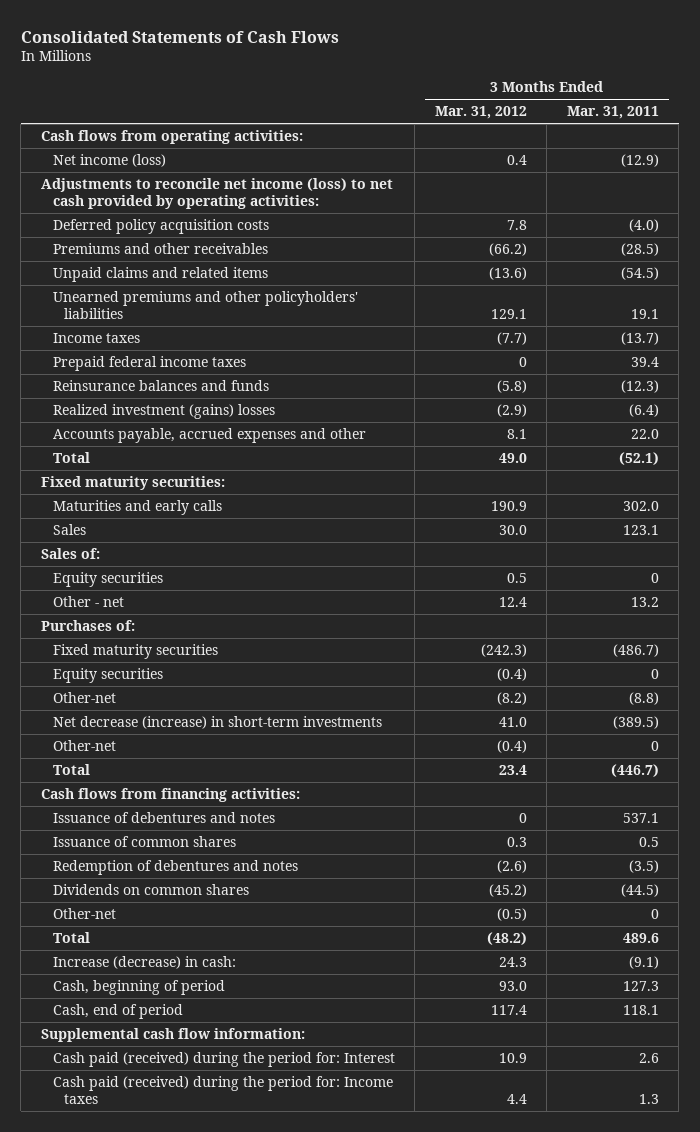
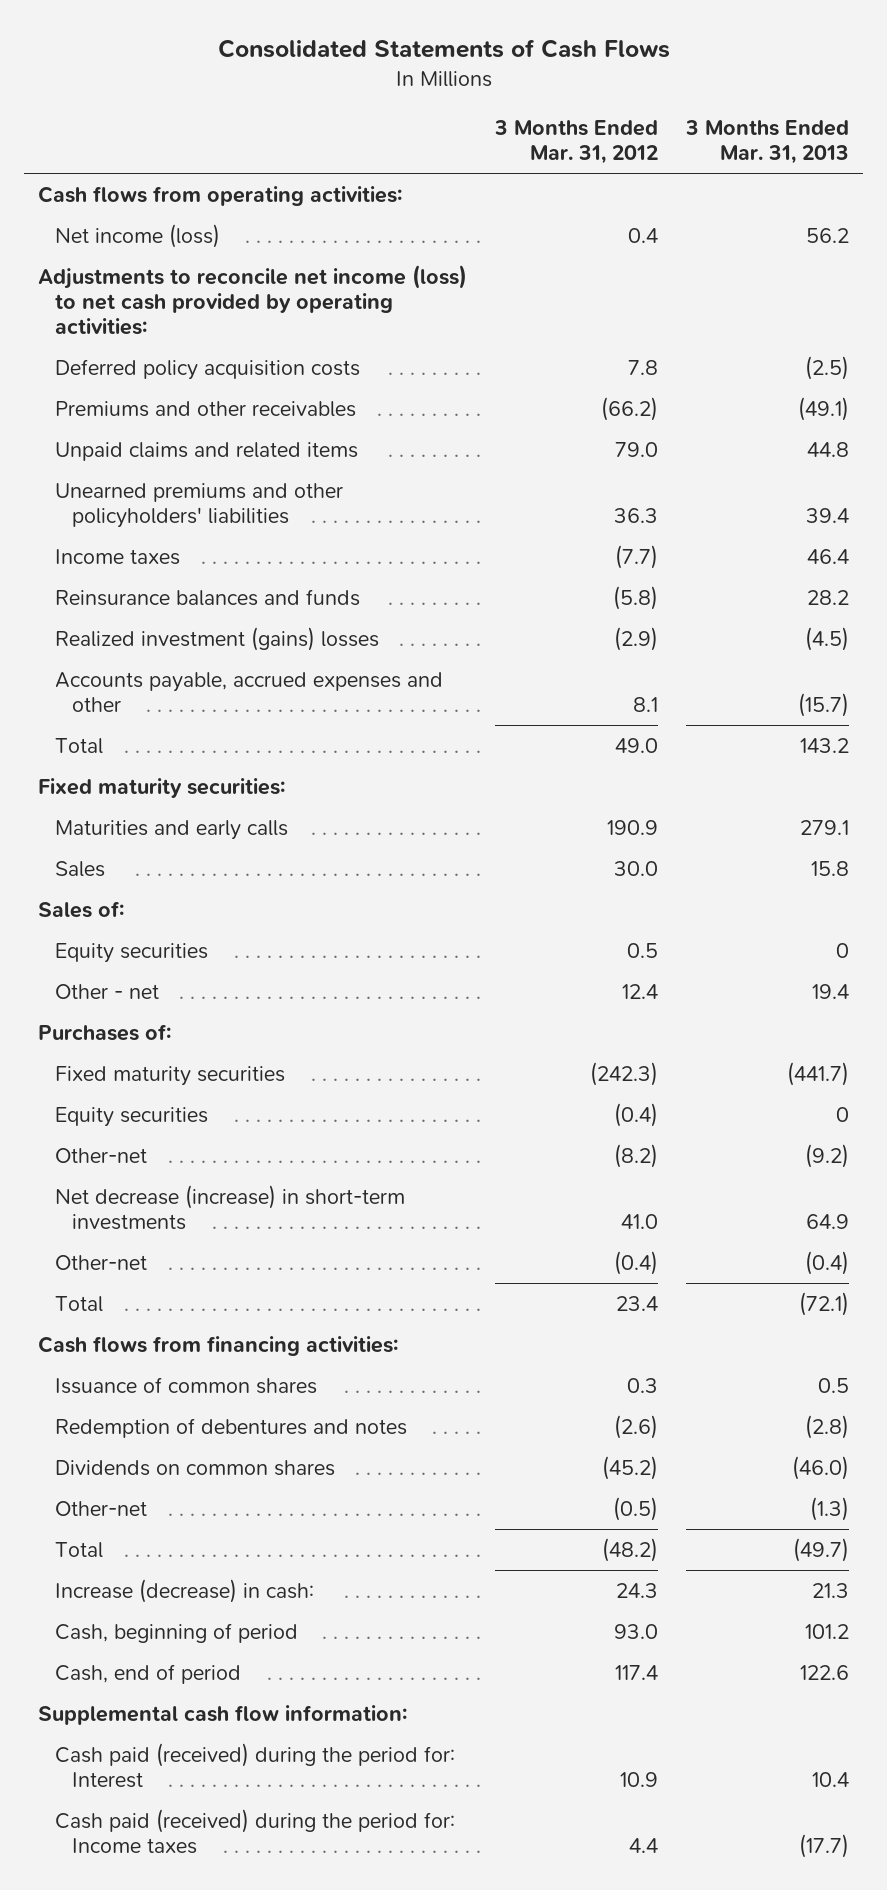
- | 3 Months Ended Mar. 31, 2012 | 3 Months Ended Mar. 31, 2011
+ | 3 Months Ended Mar. 31, 2012 | 3 Months Ended Mar. 31, 2013
- Unpaid claims and related items | (13.6) | (54.5)
- Unearned premiums and other policyholders' liabilities | 129.1 | 19.1
+ Unpaid claims and related items | 79.0 | 44.8
+ Unearned premiums and other policyholders' liabilities | 36.3 | 39.4
- Prepaid federal income taxes | 0 | 39.4
- Issuance of debentures and notes | 0 | 537.1

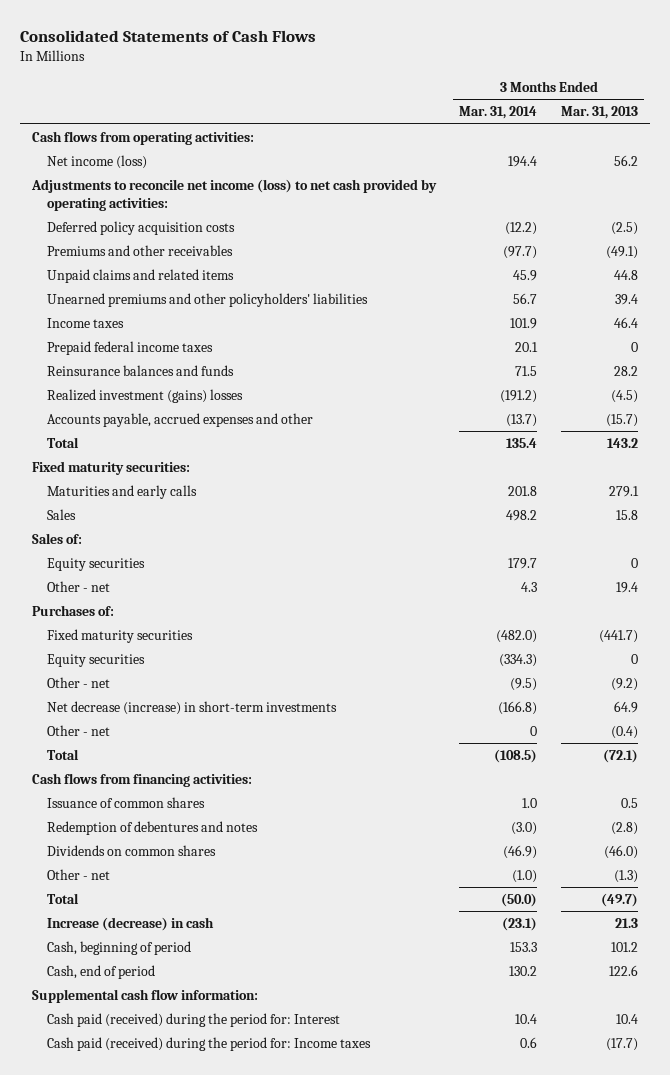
- | 3 Months Ended Mar. 31, 2012 | 3 Months Ended Mar. 31, 2013
+ | 3 Months Ended Mar. 31, 2014 | 3 Months Ended Mar. 31, 2013
+ Prepaid federal income taxes | 20.1 | 0
- Other-net | (8.2) | (9.2)
+ Other - net | (9.5) | (9.2)
- Other-net | (0.4) | (0.4)
+ Other - net | 0 | (0.4)
- Other-net | (0.5) | (1.3)
+ Other - net | (1.0) | (1.3)
- Increase (decrease) in cash: | 24.3 | 21.3
+ Increase (decrease) in cash | (23.1) | 21.3

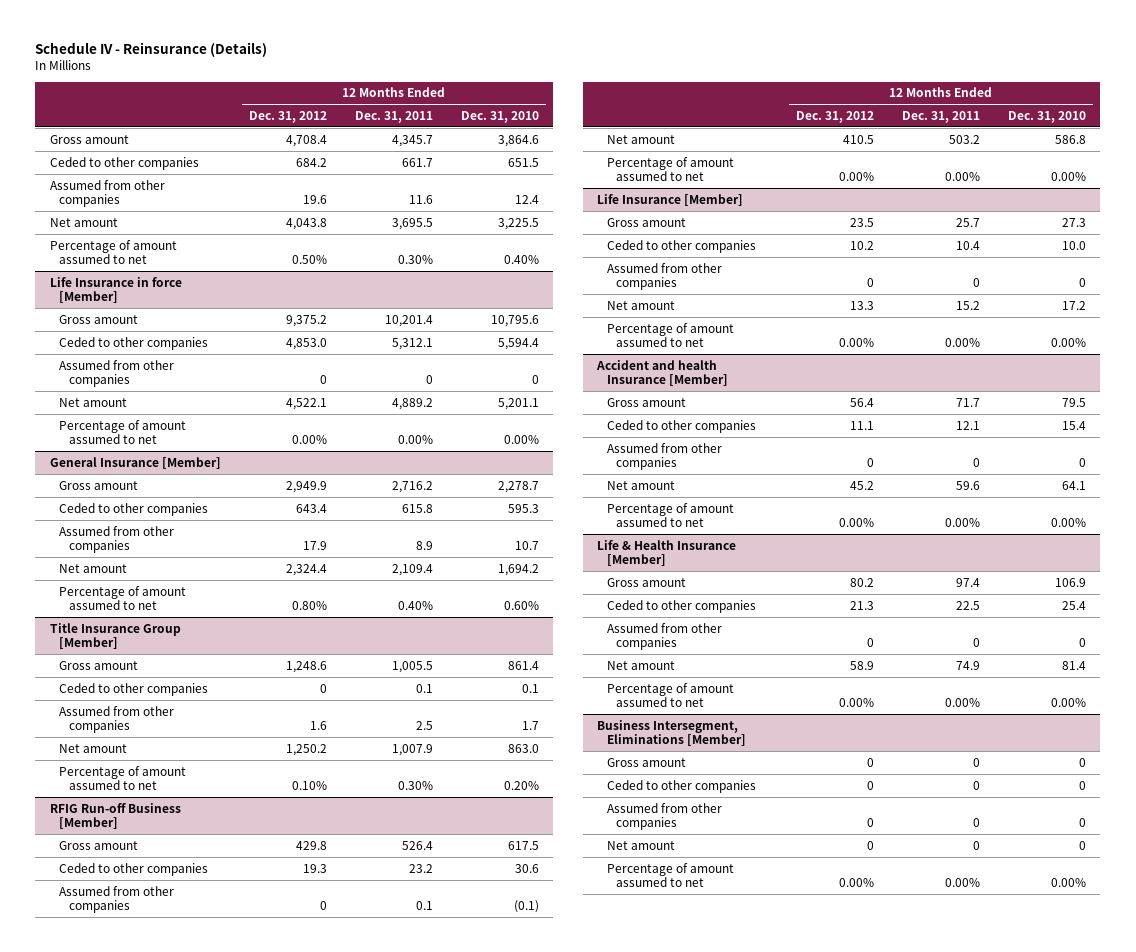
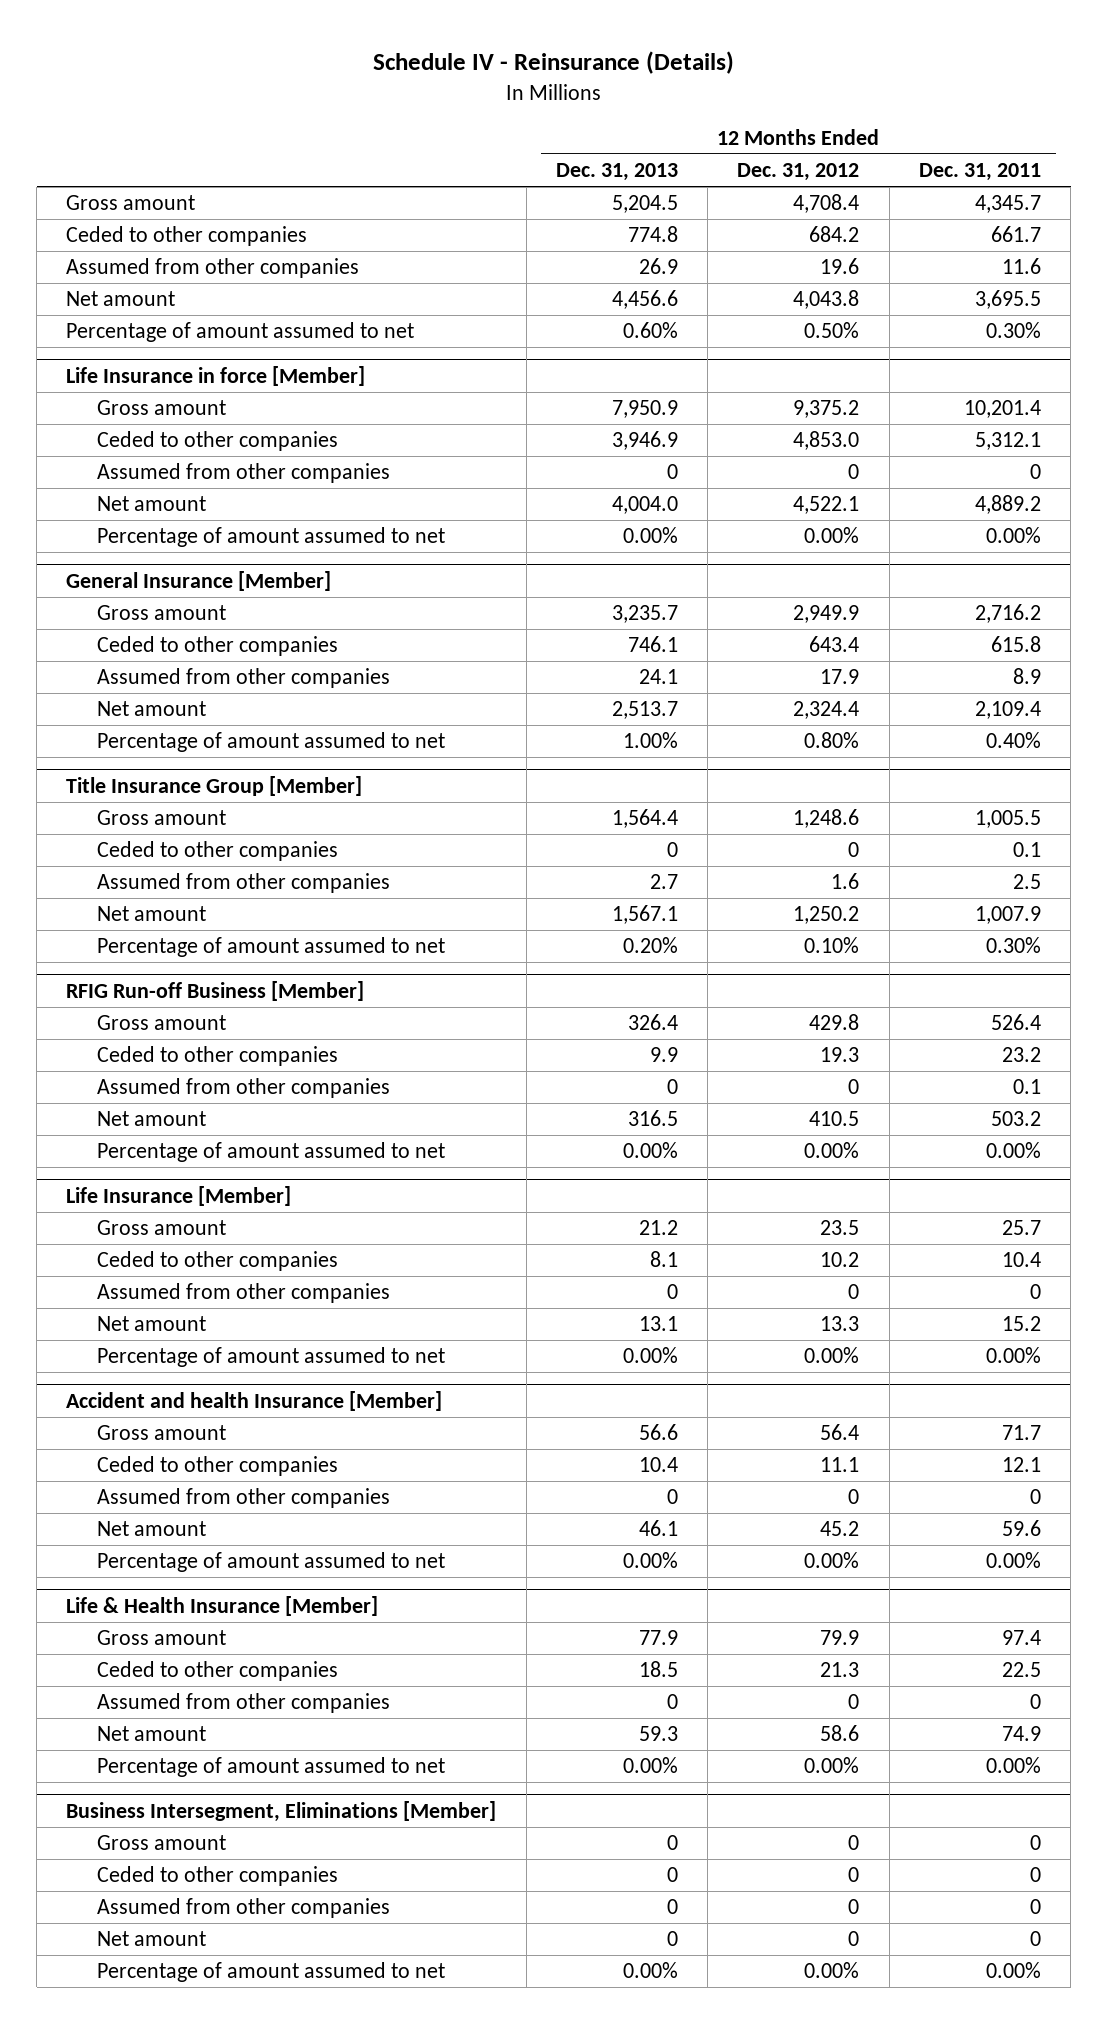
- | 12 Months Ended Dec. 31, 2012 | 12 Months Ended Dec. 31, 2011 | 12 Months Ended Dec. 31, 2010
+ | 12 Months Ended Dec. 31, 2013 | 12 Months Ended Dec. 31, 2012 | 12 Months Ended Dec. 31, 2011
@ Life & Health Insurance [Member]
- Gross amount | 80.2 | 97.4 | 106.9
+ Gross amount | 77.9 | 79.9 | 97.4
- Net amount | 58.9 | 74.9 | 81.4
+ Net amount | 59.3 | 58.6 | 74.9

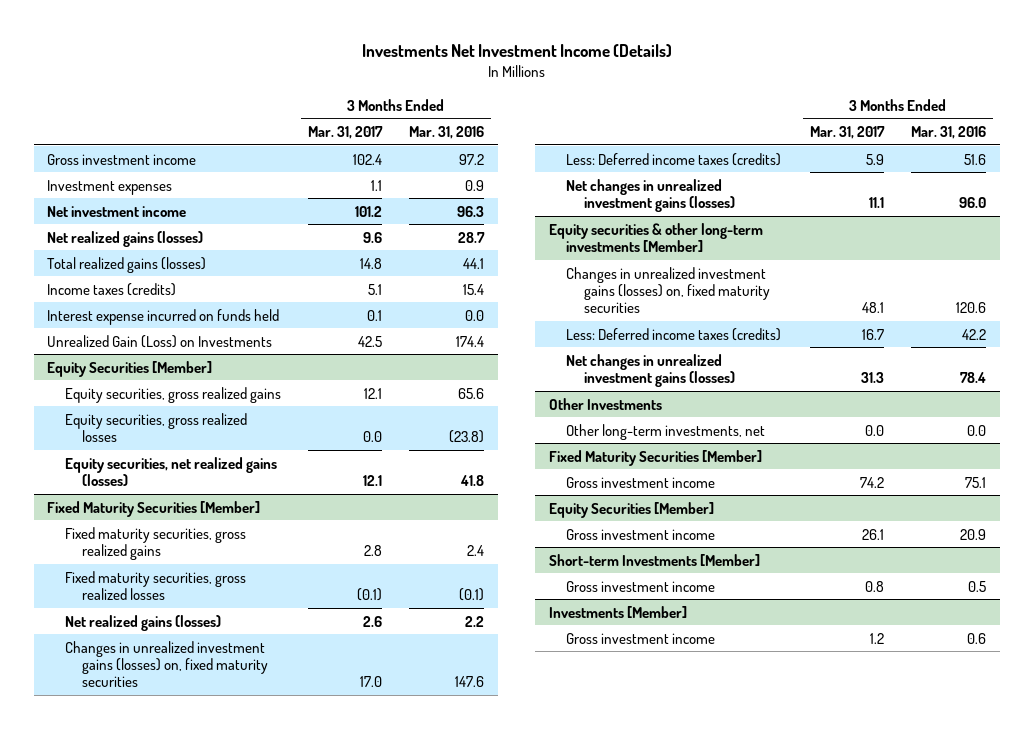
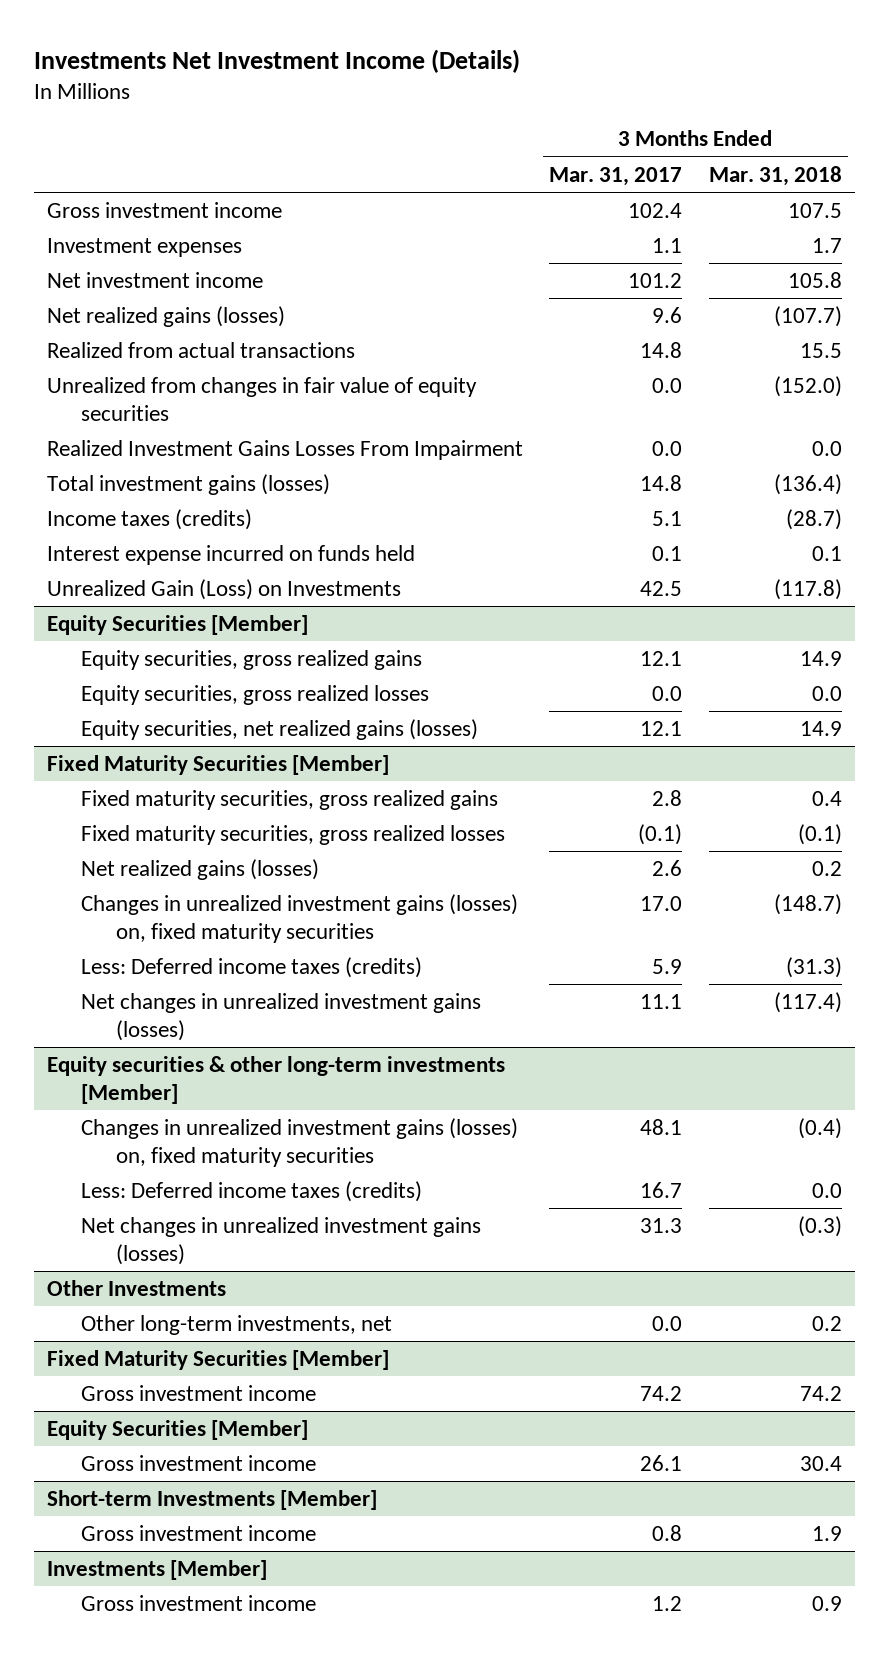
- | 3 Months Ended Mar. 31, 2017 | 3 Months Ended Mar. 31, 2016
+ | 3 Months Ended Mar. 31, 2017 | 3 Months Ended Mar. 31, 2018
- Total realized gains (losses) | 14.8 | 44.1
+ Realized from actual transactions | 14.8 | 15.5
+ Unrealized from changes in fair value of equity securities | 0.0 | (152.0)
+ Realized Investment Gains Losses From Impairment | 0.0 | 0.0
+ Total investment gains (losses) | 14.8 | (136.4)

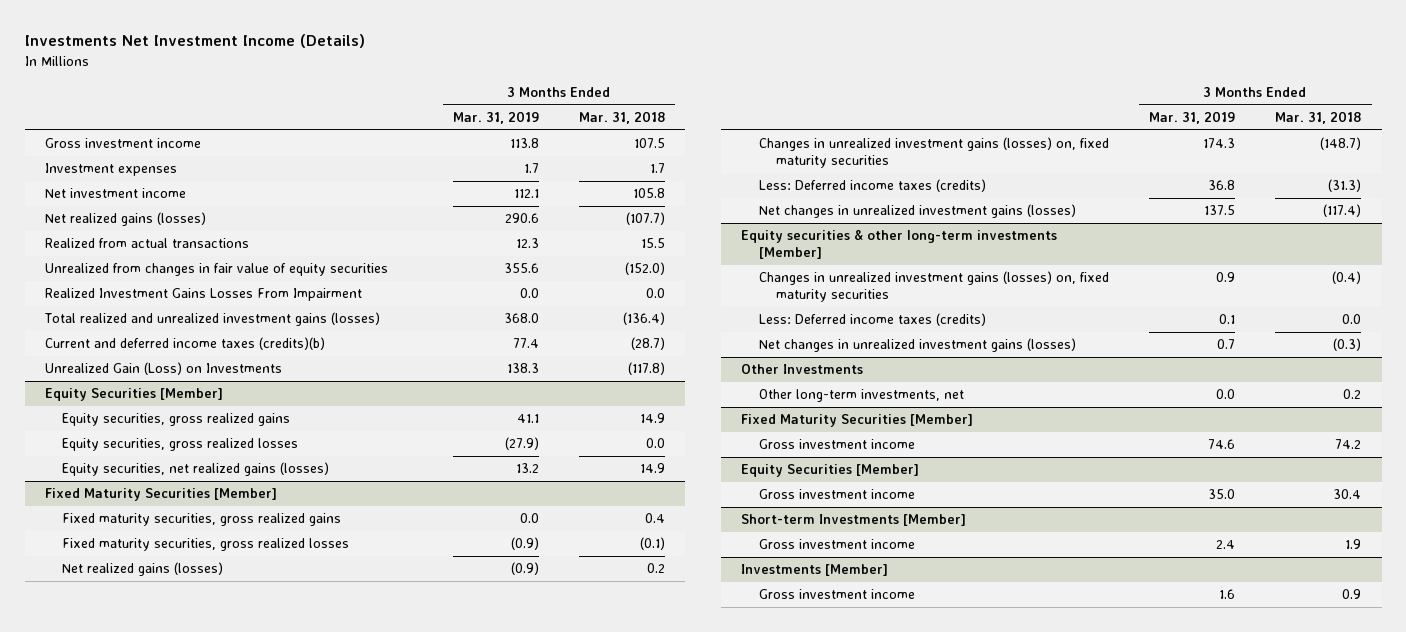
- | 3 Months Ended Mar. 31, 2017 | 3 Months Ended Mar. 31, 2018
+ | 3 Months Ended Mar. 31, 2019 | 3 Months Ended Mar. 31, 2018
- Total investment gains (losses) | 14.8 | (136.4)
- Income taxes (credits) | 5.1 | (28.7)
- Interest expense incurred on funds held | 0.1 | 0.1
+ Total realized and unrealized investment gains (losses) | 368.0 | (136.4)
+ Current and deferred income taxes (credits)(b) | 77.4 | (28.7)

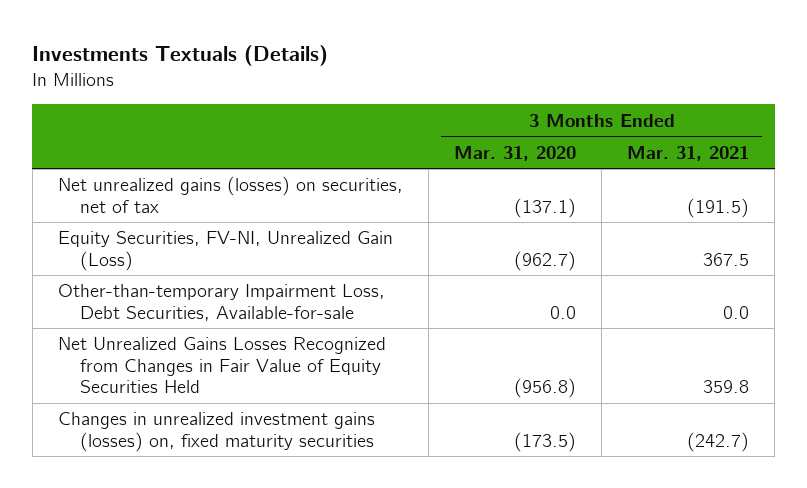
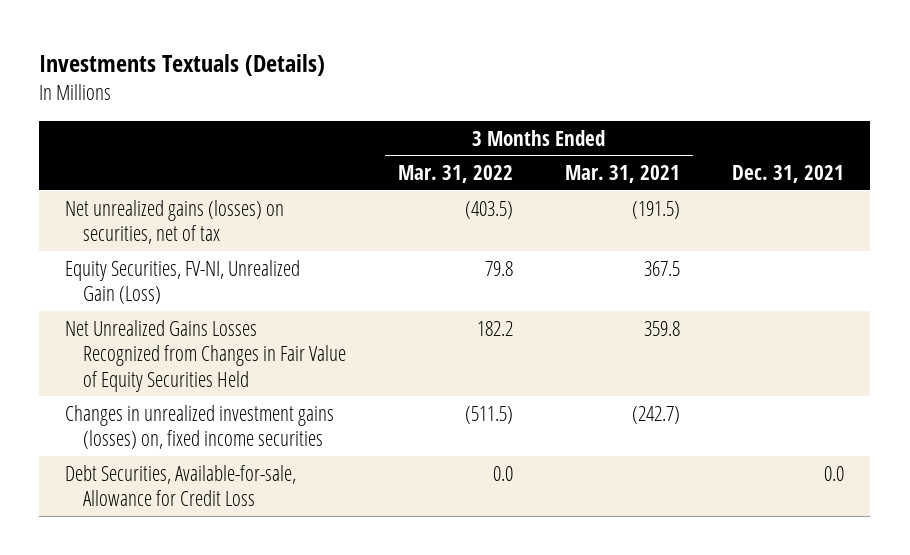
- | 3 Months Ended Mar. 31, 2020 | 3 Months Ended Mar. 31, 2021
+ | 3 Months Ended Mar. 31, 2022 | 3 Months Ended Mar. 31, 2021 | Dec. 31, 2021
- Other-than-temporary Impairment Loss, Debt Securities, Available-for-sale | 0.0 | 0.0
- Changes in unrealized investment gains (losses) on, fixed maturity securities | (173.5) | (242.7)
+ Changes in unrealized investment gains (losses) on, fixed income securities | (511.5) | (242.7) |
+ Debt Securities, Available-for-sale, Allowance for Credit Loss | 0.0 | | 0.0

